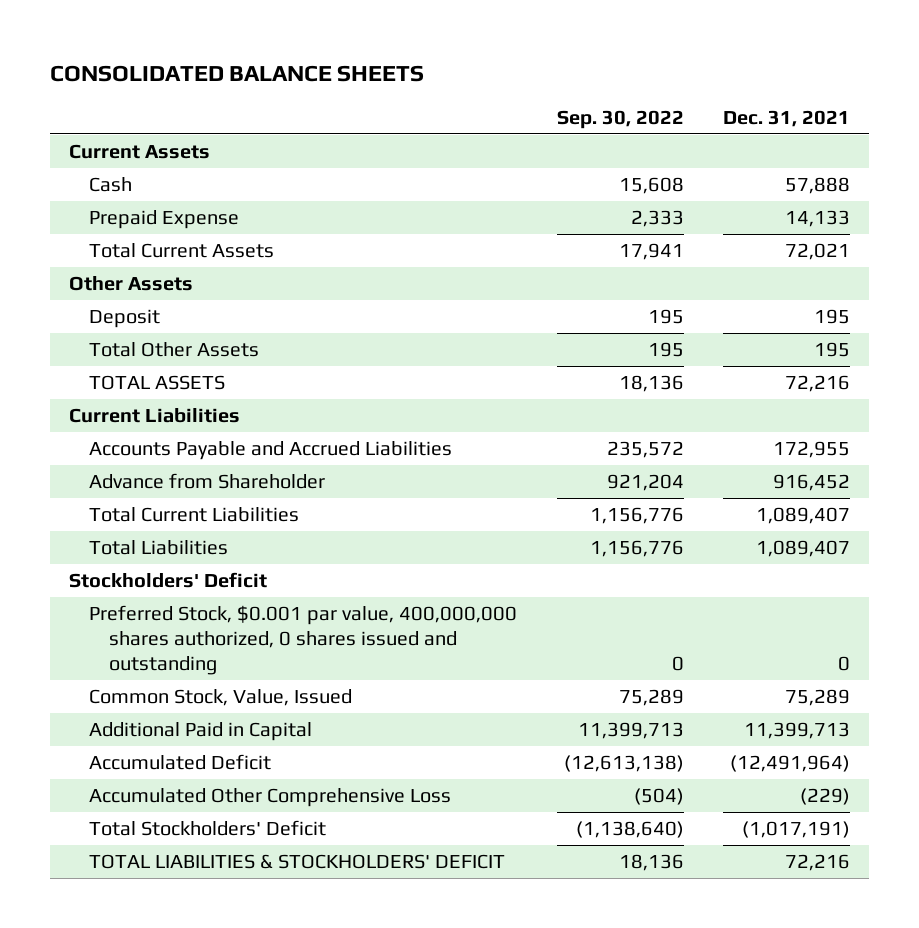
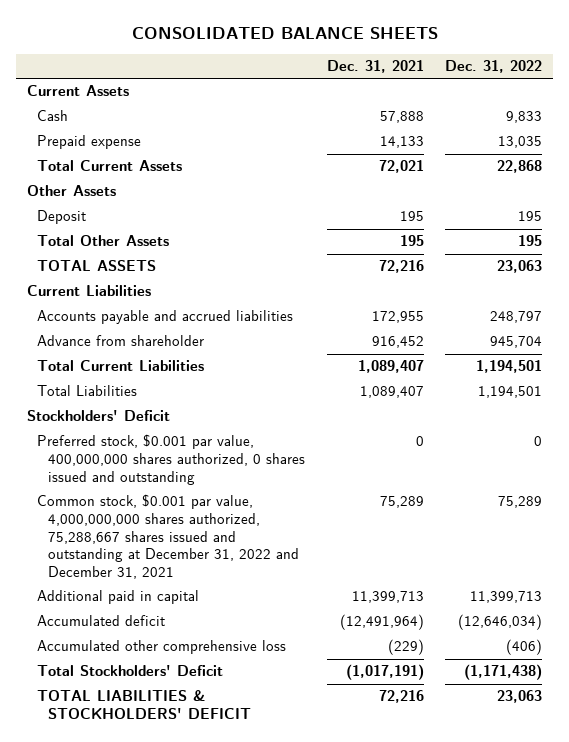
- | Sep. 30, 2022 | Dec. 31, 2021
+ | Dec. 31, 2021 | Dec. 31, 2022
- Prepaid Expense | 2,333 | 14,133
+ Prepaid expense | 14,133 | 13,035
- Accounts Payable and Accrued Liabilities | 235,572 | 172,955
- Advance from Shareholder | 921,204 | 916,452
+ Accounts payable and accrued liabilities | 172,955 | 248,797
+ Advance from shareholder | 916,452 | 945,704
- Preferred Stock, $0.001 par value, 400,000,000 shares authorized, 0 shares issued and outstanding | 0 | 0
- Common Stock, Value, Issued | 75,289 | 75,289
- Additional Paid in Capital | 11,399,713 | 11,399,713
- Accumulated Deficit | (12,613,138) | (12,491,964)
- Accumulated Other Comprehensive Loss | (504) | (229)
+ Preferred stock, $0.001 par value, 400,000,000 shares authorized, 0 shares issued and outstanding | 0 | 0
+ Common stock, $0.001 par value, 4,000,000,000 shares authorized, 75,288,667 shares issued and outstanding at December 31, 2022 and December 31, 2021 | 75,289 | 75,289
+ Additional paid in capital | 11,399,713 | 11,399,713
+ Accumulated deficit | (12,491,964) | (12,646,034)
+ Accumulated other comprehensive loss | (229) | (406)

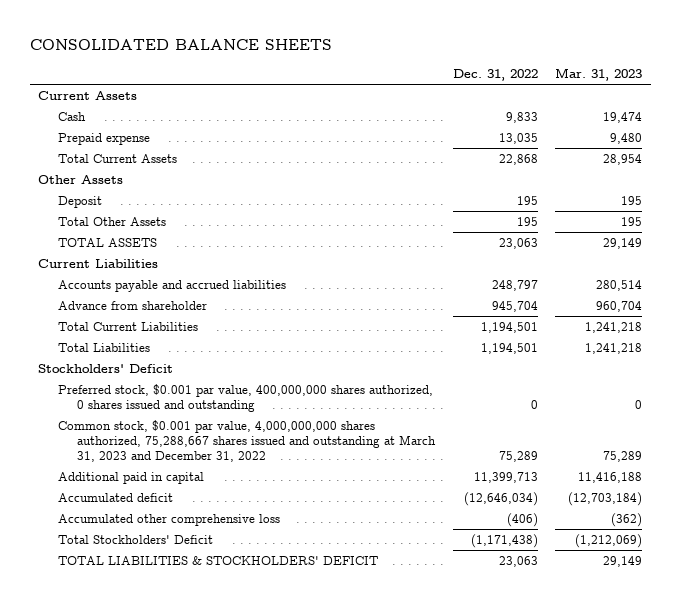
- | Dec. 31, 2021 | Dec. 31, 2022
+ | Dec. 31, 2022 | Mar. 31, 2023
- Common stock, $0.001 par value, 4,000,000,000 shares authorized, 75,288,667 shares issued and outstanding at December 31, 2022 and December 31, 2021 | 75,289 | 75,289
+ Common stock, $0.001 par value, 4,000,000,000 shares authorized, 75,288,667 shares issued and outstanding at March 31, 2023 and December 31, 2022 | 75,289 | 75,289

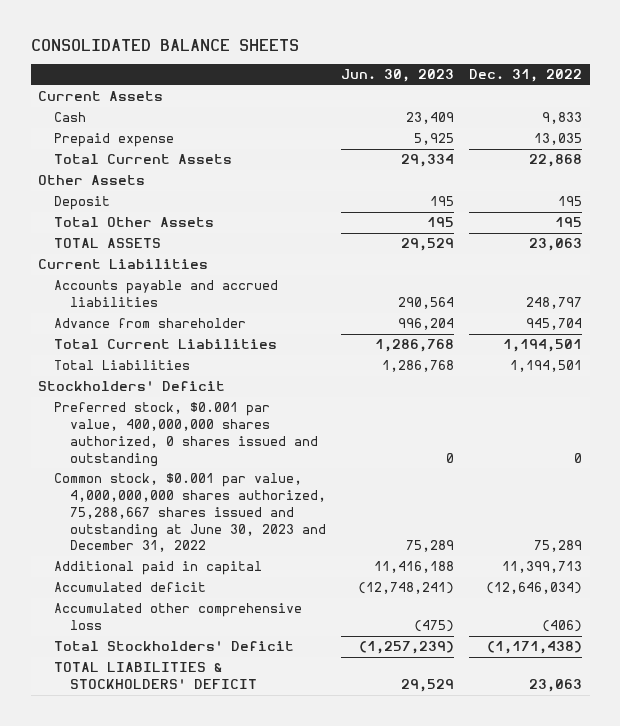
- | Dec. 31, 2022 | Mar. 31, 2023
+ | Jun. 30, 2023 | Dec. 31, 2022
- Common stock, $0.001 par value, 4,000,000,000 shares authorized, 75,288,667 shares issued and outstanding at March 31, 2023 and December 31, 2022 | 75,289 | 75,289
+ Common stock, $0.001 par value, 4,000,000,000 shares authorized, 75,288,667 shares issued and outstanding at June 30, 2023 and December 31, 2022 | 75,289 | 75,289

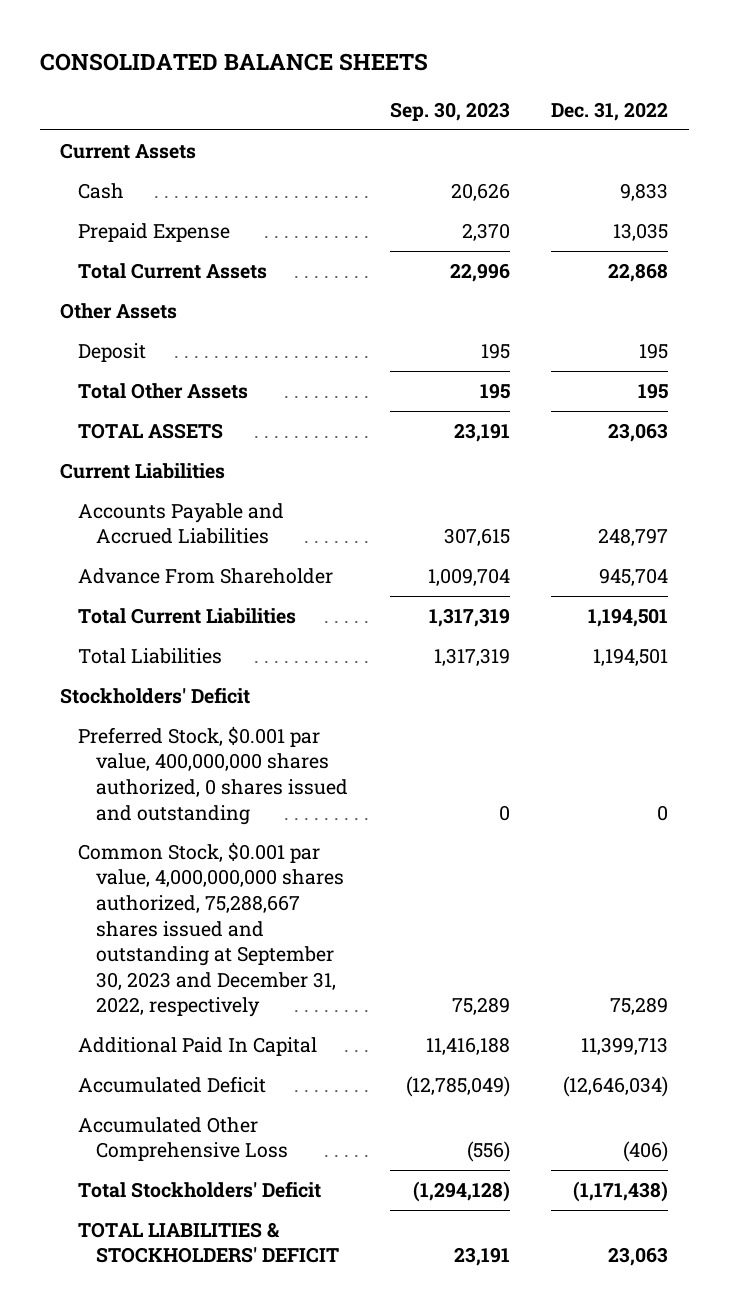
- | Jun. 30, 2023 | Dec. 31, 2022
+ | Sep. 30, 2023 | Dec. 31, 2022
- Prepaid expense | 5,925 | 13,035
+ Prepaid Expense | 2,370 | 13,035
- Accounts payable and accrued liabilities | 290,564 | 248,797
- Advance from shareholder | 996,204 | 945,704
+ Accounts Payable and Accrued Liabilities | 307,615 | 248,797
+ Advance From Shareholder | 1,009,704 | 945,704
- Preferred stock, $0.001 par value, 400,000,000 shares authorized, 0 shares issued and outstanding | 0 | 0
- Common stock, $0.001 par value, 4,000,000,000 shares authorized, 75,288,667 shares issued and outstanding at June 30, 2023 and December 31, 2022 | 75,289 | 75,289
- Additional paid in capital | 11,416,188 | 11,399,713
- Accumulated deficit | (12,748,241) | (12,646,034)
- Accumulated other comprehensive loss | (475) | (406)
+ Preferred Stock, $0.001 par value, 400,000,000 shares authorized, 0 shares issued and outstanding | 0 | 0
+ Common Stock, $0.001 par value, 4,000,000,000 shares authorized, 75,288,667 shares issued and outstanding at September 30, 2023 and December 31, 2022, respectively | 75,289 | 75,289
+ Additional Paid In Capital | 11,416,188 | 11,399,713
+ Accumulated Deficit | (12,785,049) | (12,646,034)
+ Accumulated Other Comprehensive Loss | (556) | (406)

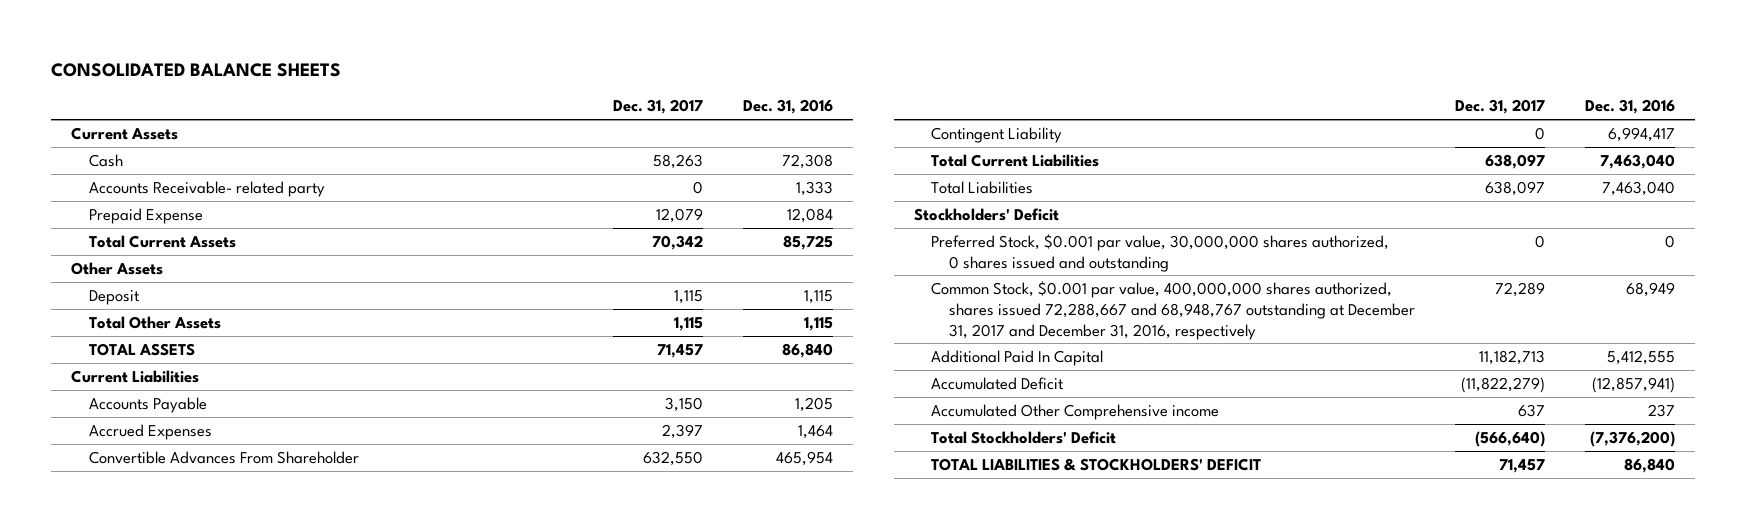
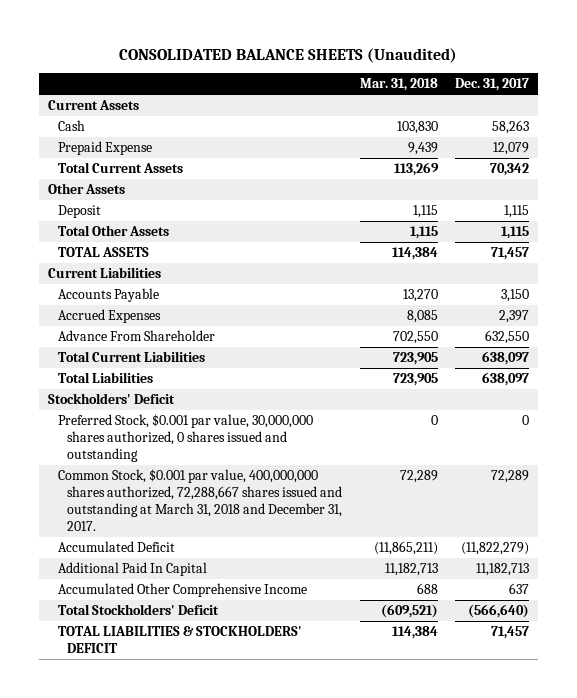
- CONSOLIDATED BALANCE SHEETS
+ CONSOLIDATED BALANCE SHEETS (Unaudited)
- | Dec. 31, 2017 | Dec. 31, 2016
+ | Mar. 31, 2018 | Dec. 31, 2017
- Accounts Receivable- related party | 0 | 1,333
- Convertible Advances From Shareholder | 632,550 | 465,954
- Contingent Liability | 0 | 6,994,417
+ Advance From Shareholder | 702,550 | 632,550
- Common Stock, $0.001 par value, 400,000,000 shares authorized, shares issued 72,288,667 and 68,948,767 outstanding at December 31, 2017 and December 31, 2016, respectively | 72,289 | 68,949
+ Common Stock, $0.001 par value, 400,000,000 shares authorized, 72,288,667 shares issued and outstanding at March 31, 2018 and December 31, 2017. | 72,289 | 72,289
- Accumulated Other Comprehensive income | 637 | 237
moved down: Additional Paid In Capital | 11,182,713 | 11,182,713
+ Accumulated Other Comprehensive Income | 688 | 637

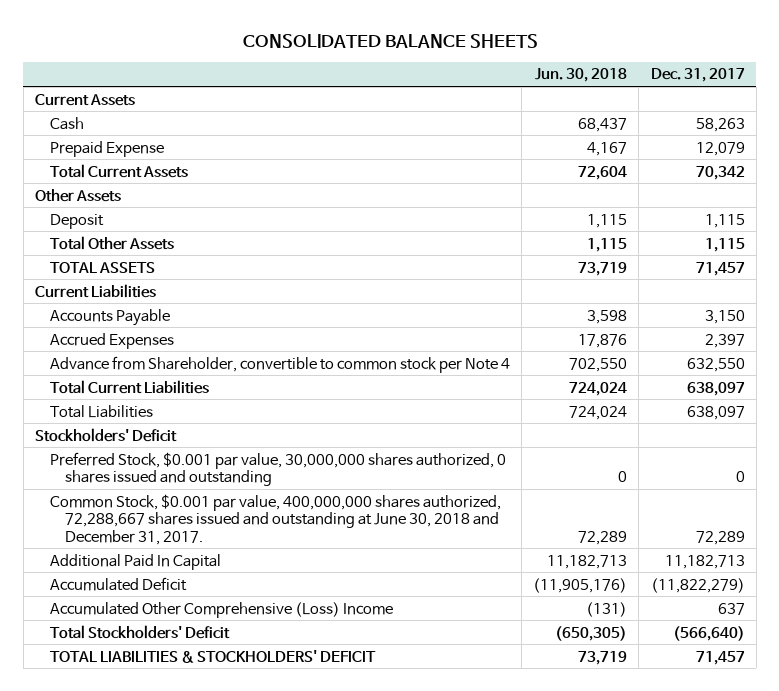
- CONSOLIDATED BALANCE SHEETS (Unaudited)
+ CONSOLIDATED BALANCE SHEETS
- | Mar. 31, 2018 | Dec. 31, 2017
+ | Jun. 30, 2018 | Dec. 31, 2017
- Advance From Shareholder | 702,550 | 632,550
+ Advance from Shareholder, convertible to common stock per Note 4 | 702,550 | 632,550
- Common Stock, $0.001 par value, 400,000,000 shares authorized, 72,288,667 shares issued and outstanding at March 31, 2018 and December 31, 2017. | 72,289 | 72,289
+ Common Stock, $0.001 par value, 400,000,000 shares authorized, 72,288,667 shares issued and outstanding at June 30, 2018 and December 31, 2017. | 72,289 | 72,289
- Accumulated Other Comprehensive Income | 688 | 637
moved down: Accumulated Deficit | (11,905,176) | (11,822,279)
+ Accumulated Other Comprehensive (Loss) Income | (131) | 637

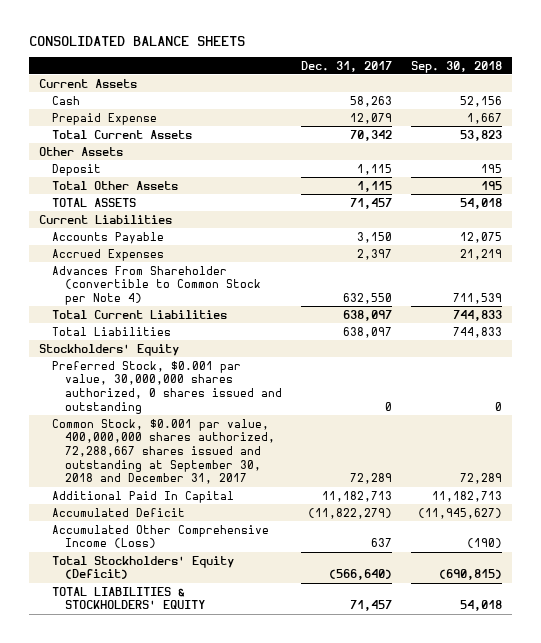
- | Jun. 30, 2018 | Dec. 31, 2017
+ | Dec. 31, 2017 | Sep. 30, 2018
- Advance from Shareholder, convertible to common stock per Note 4 | 702,550 | 632,550
+ Advances From Shareholder (convertible to Common Stock per Note 4) | 632,550 | 711,539
- Stockholders' Deficit
+ Stockholders' Equity
- Common Stock, $0.001 par value, 400,000,000 shares authorized, 72,288,667 shares issued and outstanding at June 30, 2018 and December 31, 2017. | 72,289 | 72,289
+ Common Stock, $0.001 par value, 400,000,000 shares authorized, 72,288,667 shares issued and outstanding at September 30, 2018 and December 31, 2017 | 72,289 | 72,289
- Accumulated Other Comprehensive (Loss) Income | (131) | 637
- Total Stockholders' Deficit | (650,305) | (566,640)
- TOTAL LIABILITIES & STOCKHOLDERS' DEFICIT | 73,719 | 71,457
+ Accumulated Other Comprehensive Income (Loss) | 637 | (190)
+ Total Stockholders' Equity (Deficit) | (566,640) | (690,815)
+ TOTAL LIABILITIES & STOCKHOLDERS' EQUITY | 71,457 | 54,018

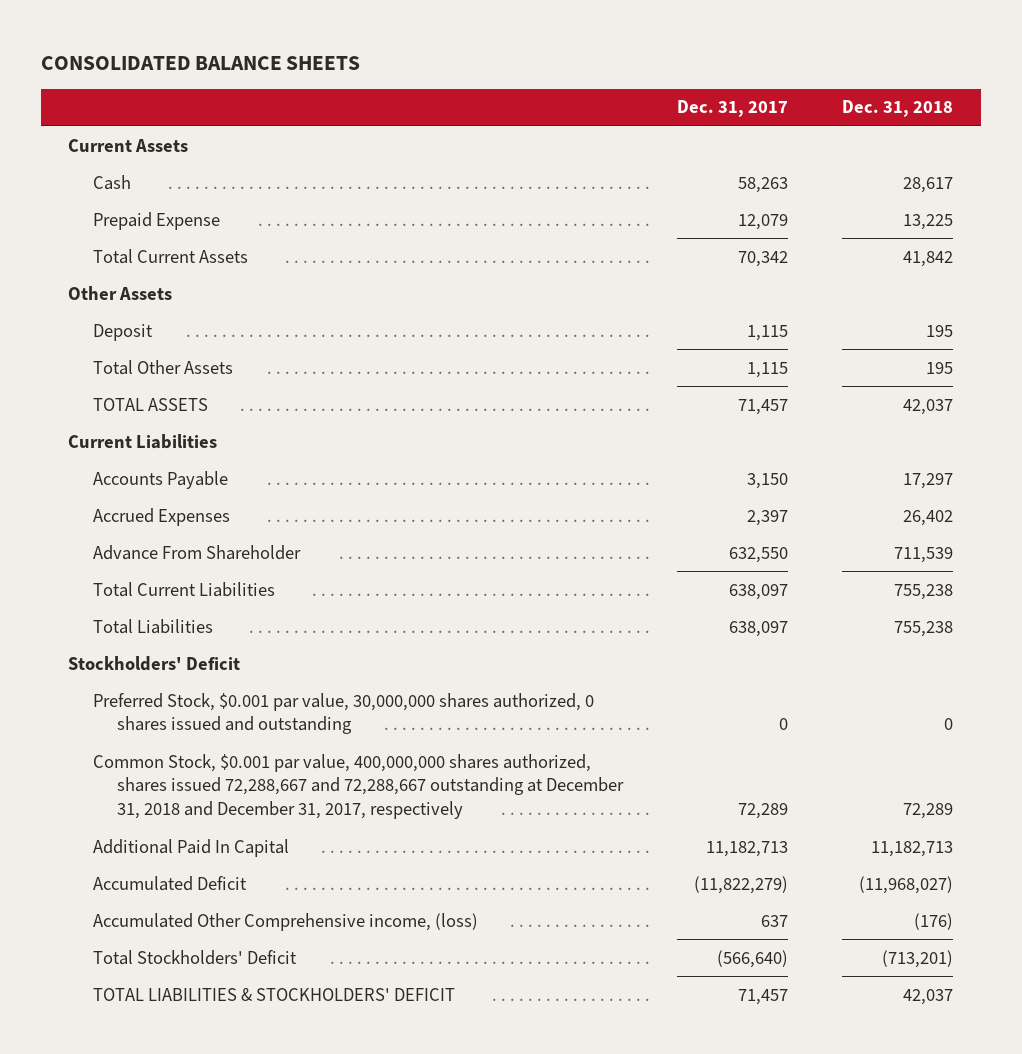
- | Dec. 31, 2017 | Sep. 30, 2018
+ | Dec. 31, 2017 | Dec. 31, 2018
- Advances From Shareholder (convertible to Common Stock per Note 4) | 632,550 | 711,539
+ Advance From Shareholder | 632,550 | 711,539
- Stockholders' Equity
+ Stockholders' Deficit
- Common Stock, $0.001 par value, 400,000,000 shares authorized, 72,288,667 shares issued and outstanding at September 30, 2018 and December 31, 2017 | 72,289 | 72,289
+ Common Stock, $0.001 par value, 400,000,000 shares authorized, shares issued 72,288,667 and 72,288,667 outstanding at December 31, 2018 and December 31, 2017, respectively | 72,289 | 72,289
- Accumulated Other Comprehensive Income (Loss) | 637 | (190)
- Total Stockholders' Equity (Deficit) | (566,640) | (690,815)
- TOTAL LIABILITIES & STOCKHOLDERS' EQUITY | 71,457 | 54,018
+ Accumulated Other Comprehensive income, (loss) | 637 | (176)
+ Total Stockholders' Deficit | (566,640) | (713,201)
+ TOTAL LIABILITIES & STOCKHOLDERS' DEFICIT | 71,457 | 42,037

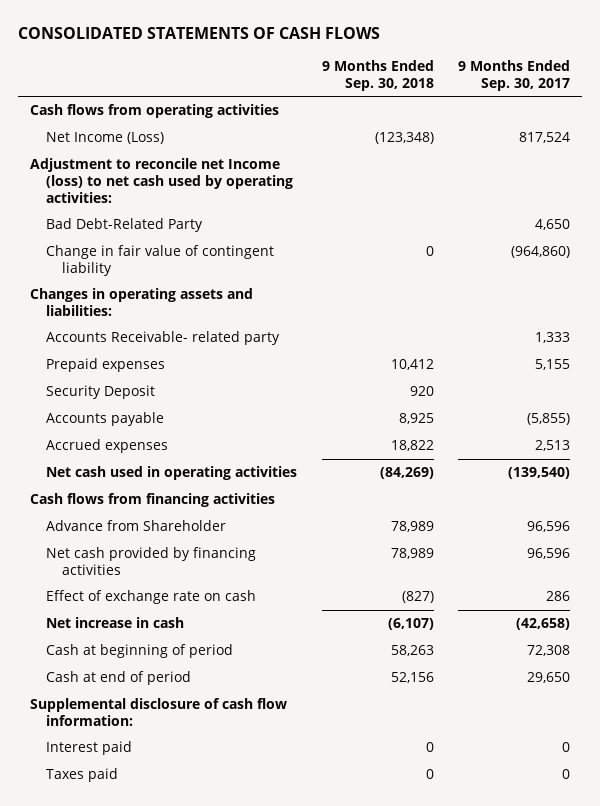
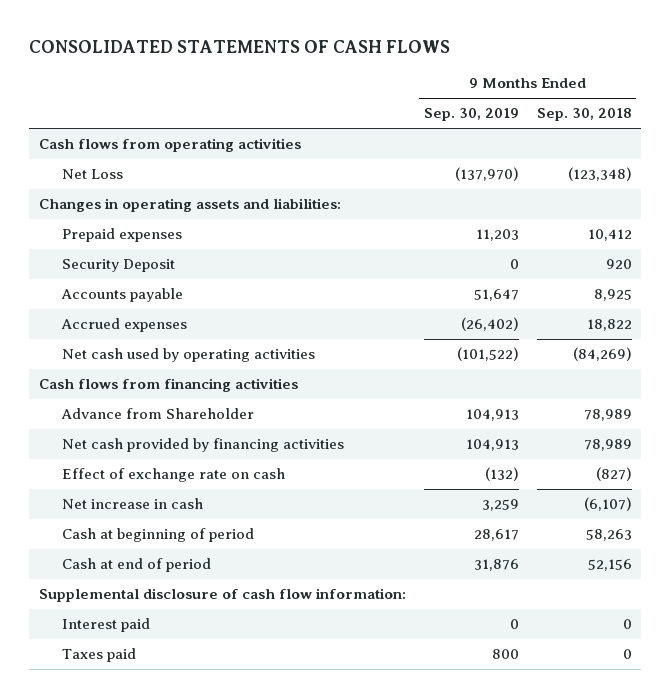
- | 9 Months Ended Sep. 30, 2018 | 9 Months Ended Sep. 30, 2017
+ | 9 Months Ended Sep. 30, 2019 | 9 Months Ended Sep. 30, 2018
- Net Income (Loss) | (123,348) | 817,524
- Adjustment to reconcile net Income (loss) to net cash used by operating activities:
- Bad Debt-Related Party | | 4,650
- Change in fair value of contingent liability | 0 | (964,860)
+ Net Loss | (137,970) | (123,348)
- Accounts Receivable- related party | | 1,333
- Net cash used in operating activities | (84,269) | (139,540)
+ Net cash used by operating activities | (101,522) | (84,269)

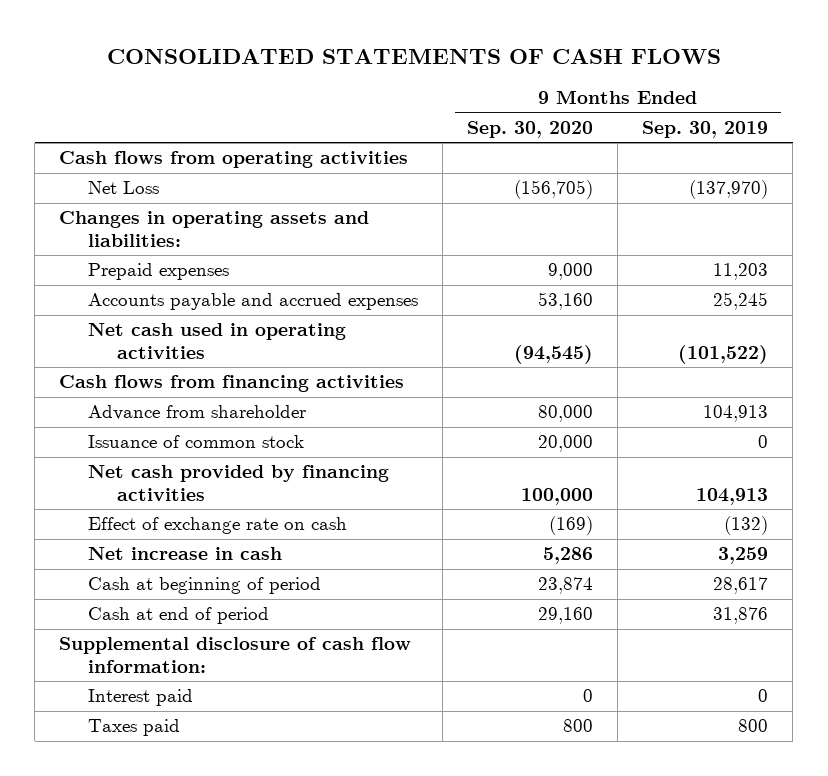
- | 9 Months Ended Sep. 30, 2019 | 9 Months Ended Sep. 30, 2018
+ | 9 Months Ended Sep. 30, 2020 | 9 Months Ended Sep. 30, 2019
- Security Deposit | 0 | 920
- Accounts payable | 51,647 | 8,925
- Accrued expenses | (26,402) | 18,822
- Net cash used by operating activities | (101,522) | (84,269)
+ Accounts payable and accrued expenses | 53,160 | 25,245
+ Net cash used in operating activities | (94,545) | (101,522)
- Advance from Shareholder | 104,913 | 78,989
+ Advance from shareholder | 80,000 | 104,913
+ Issuance of common stock | 20,000 | 0

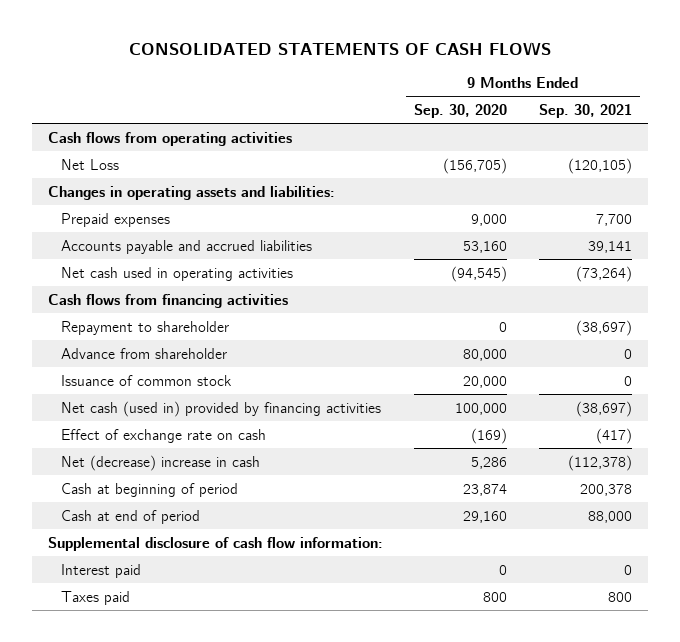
- | 9 Months Ended Sep. 30, 2020 | 9 Months Ended Sep. 30, 2019
+ | 9 Months Ended Sep. 30, 2020 | 9 Months Ended Sep. 30, 2021
- Accounts payable and accrued expenses | 53,160 | 25,245
+ Accounts payable and accrued liabilities | 53,160 | 39,141
+ Repayment to shareholder | 0 | (38,697)
- Net cash provided by financing activities | 100,000 | 104,913
+ Net cash (used in) provided by financing activities | 100,000 | (38,697)
- Net increase in cash | 5,286 | 3,259
+ Net (decrease) increase in cash | 5,286 | (112,378)

